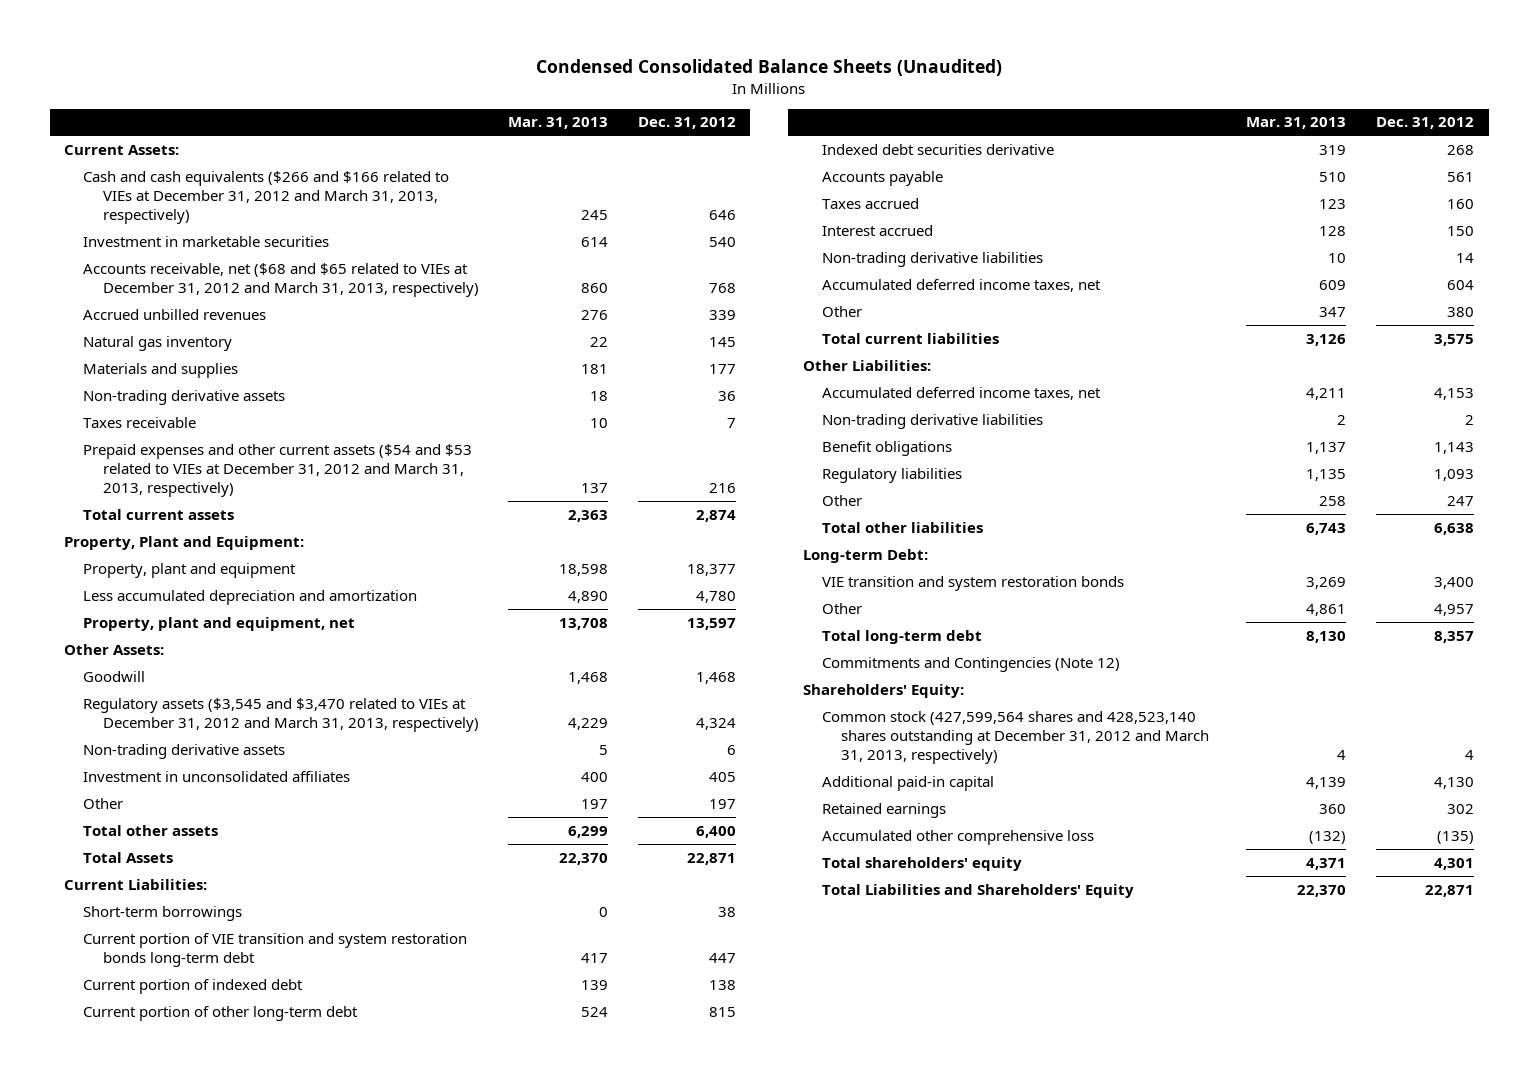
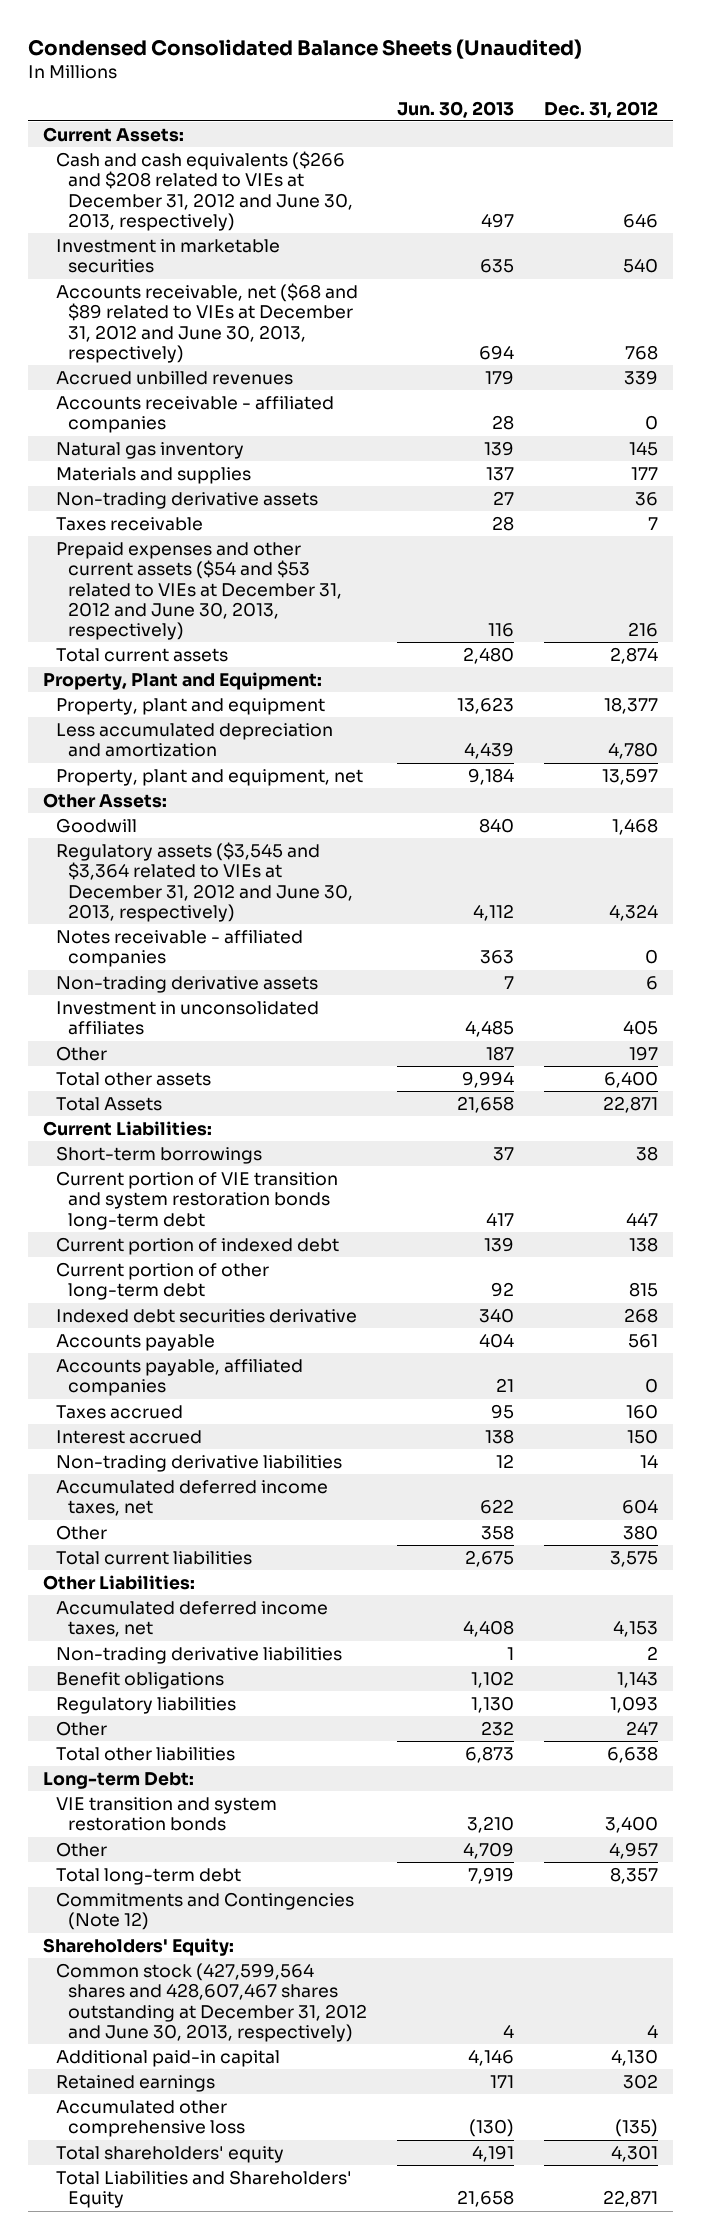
- | Mar. 31, 2013 | Dec. 31, 2012
+ | Jun. 30, 2013 | Dec. 31, 2012
- Cash and cash equivalents ($266 and $166 related to VIEs at December 31, 2012 and March 31, 2013, respectively) | 245 | 646
+ Cash and cash equivalents ($266 and $208 related to VIEs at December 31, 2012 and June 30, 2013, respectively) | 497 | 646
- Accounts receivable, net ($68 and $65 related to VIEs at December 31, 2012 and March 31, 2013, respectively) | 860 | 768
+ Accounts receivable, net ($68 and $89 related to VIEs at December 31, 2012 and June 30, 2013, respectively) | 694 | 768
+ Accounts receivable - affiliated companies | 28 | 0
- Prepaid expenses and other current assets ($54 and $53 related to VIEs at December 31, 2012 and March 31, 2013, respectively) | 137 | 216
+ Prepaid expenses and other current assets ($54 and $53 related to VIEs at December 31, 2012 and June 30, 2013, respectively) | 116 | 216
- Regulatory assets ($3,545 and $3,470 related to VIEs at December 31, 2012 and March 31, 2013, respectively) | 4,229 | 4,324
+ Regulatory assets ($3,545 and $3,364 related to VIEs at December 31, 2012 and June 30, 2013, respectively) | 4,112 | 4,324
+ Notes receivable - affiliated companies | 363 | 0
+ Accounts payable, affiliated companies | 21 | 0
- Common stock (427,599,564 shares and 428,523,140 shares outstanding at December 31, 2012 and March 31, 2013, respectively) | 4 | 4
+ Common stock (427,599,564 shares and 428,607,467 shares outstanding at December 31, 2012 and June 30, 2013, respectively) | 4 | 4

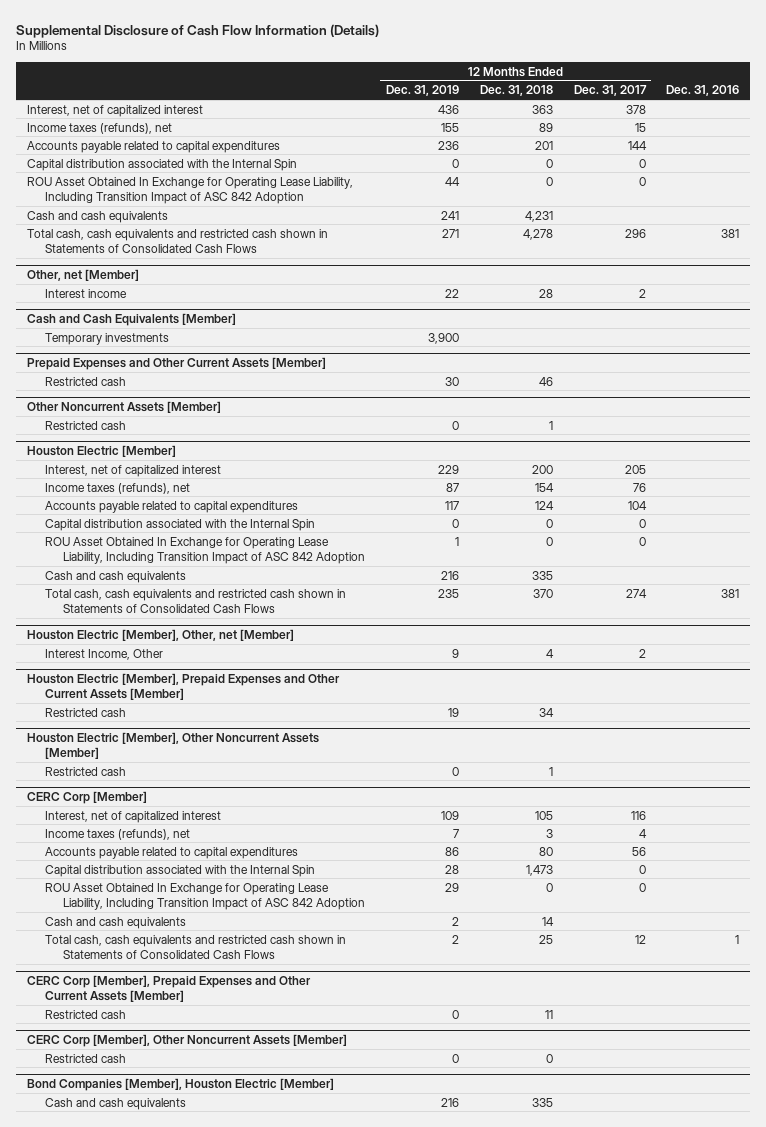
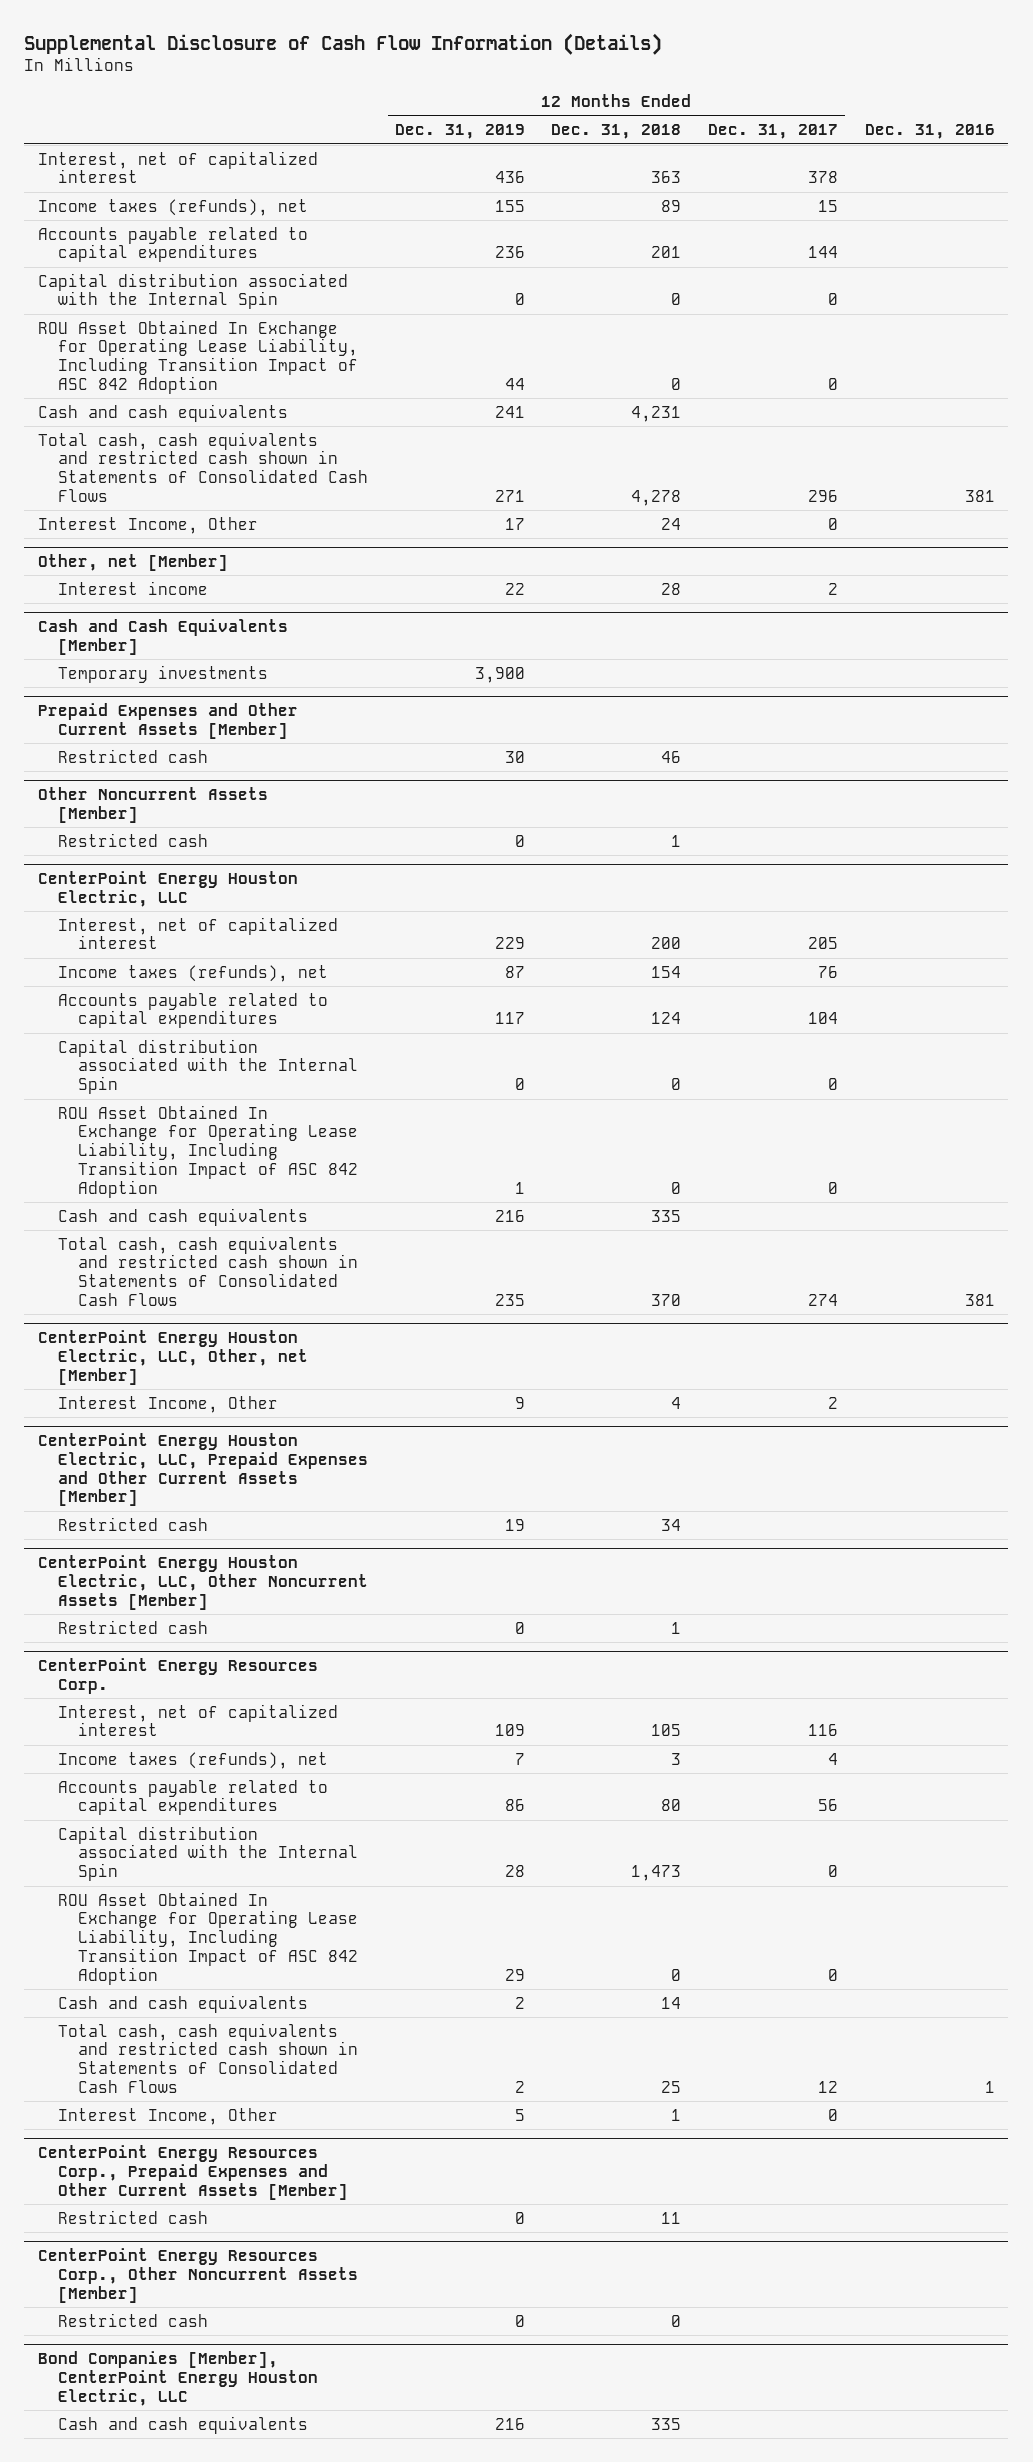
+ Interest Income, Other | 17 | 24 | 0 |
- Houston Electric [Member]
+ CenterPoint Energy Houston Electric, LLC
- Houston Electric [Member], Other, net [Member]
+ CenterPoint Energy Houston Electric, LLC, Other, net [Member]
- Houston Electric [Member], Prepaid Expenses and Other Current Assets [Member]
+ CenterPoint Energy Houston Electric, LLC, Prepaid Expenses and Other Current Assets [Member]
- Houston Electric [Member], Other Noncurrent Assets [Member]
+ CenterPoint Energy Houston Electric, LLC, Other Noncurrent Assets [Member]
- CERC Corp [Member]
+ CenterPoint Energy Resources Corp.
- CERC Corp [Member], Prepaid Expenses and Other Current Assets [Member]
+ Interest Income, Other | 5 | 1 | 0 |
+ CenterPoint Energy Resources Corp., Prepaid Expenses and Other Current Assets [Member]
- CERC Corp [Member], Other Noncurrent Assets [Member]
+ CenterPoint Energy Resources Corp., Other Noncurrent Assets [Member]
- Bond Companies [Member], Houston Electric [Member]
+ Bond Companies [Member], CenterPoint Energy Houston Electric, LLC

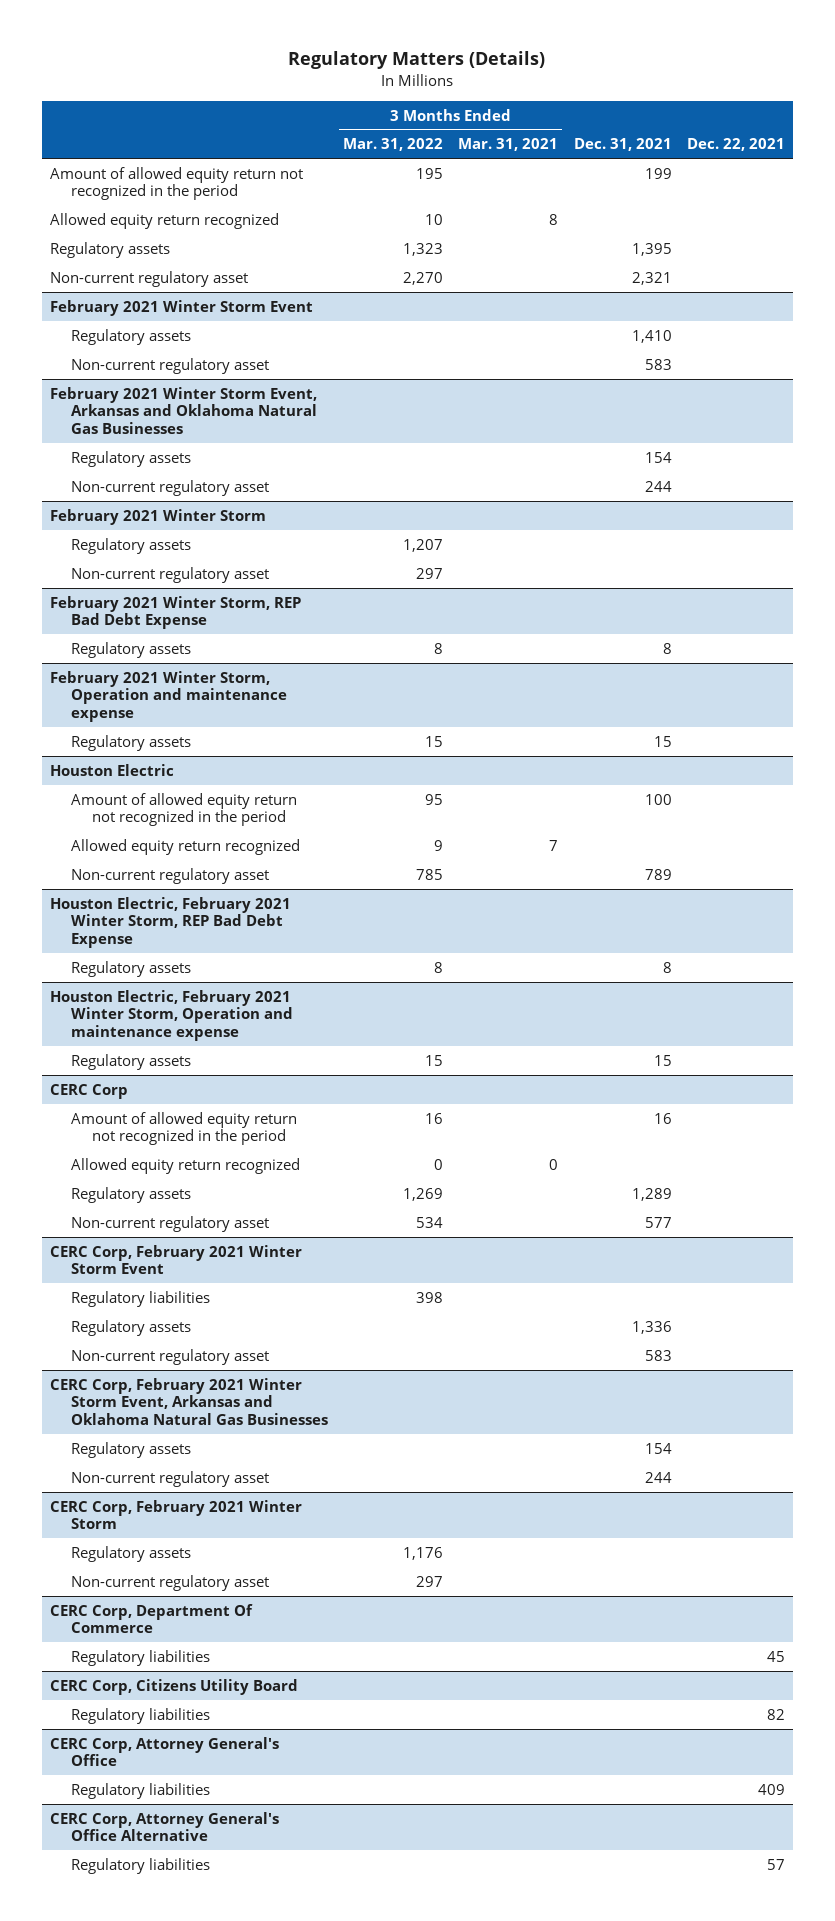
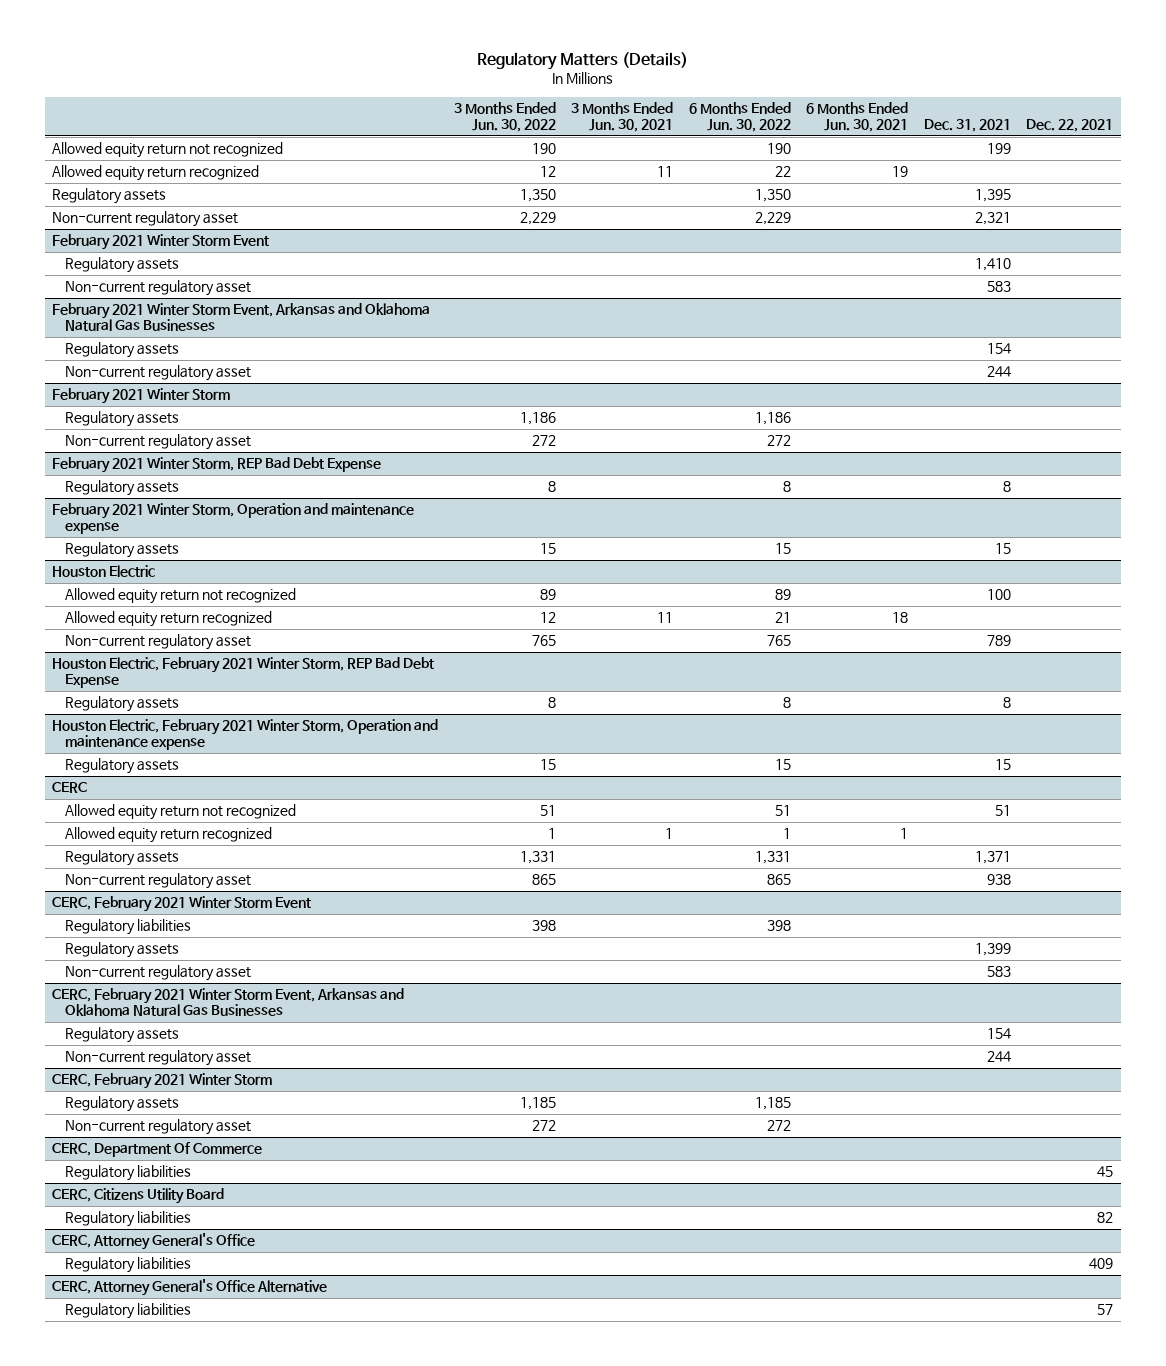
- | 3 Months Ended Mar. 31, 2022 | 3 Months Ended Mar. 31, 2021 | Dec. 31, 2021 | Dec. 22, 2021
+ | 3 Months Ended Jun. 30, 2022 | 3 Months Ended Jun. 30, 2021 | 6 Months Ended Jun. 30, 2022 | 6 Months Ended Jun. 30, 2021 | Dec. 31, 2021 | Dec. 22, 2021
- Amount of allowed equity return not recognized in the period | 195 | | 199 |
+ Allowed equity return not recognized | 190 | | 190 | | 199 |
@ Houston Electric
- Amount of allowed equity return not recognized in the period | 95 | | 100 |
+ Allowed equity return not recognized | 89 | | 89 | | 100 |
- CERC Corp
- Amount of allowed equity return not recognized in the period | 16 | | 16 |
+ CERC
+ Allowed equity return not recognized | 51 | | 51 | | 51 |
- Regulatory assets | 1,269 | | 1,289 |
- Non-current regulatory asset | 534 | | 577 |
- CERC Corp, February 2021 Winter Storm Event
+ Regulatory assets | 1,331 | | 1,331 | | 1,371 |
+ Non-current regulatory asset | 865 | | 865 | | 938 |
+ CERC, February 2021 Winter Storm Event
- Regulatory assets | | | 1,336 |
+ Regulatory assets | | | | | 1,399 |
- CERC Corp, February 2021 Winter Storm Event, Arkansas and Oklahoma Natural Gas Businesses
+ CERC, February 2021 Winter Storm Event, Arkansas and Oklahoma Natural Gas Businesses
- CERC Corp, February 2021 Winter Storm
+ CERC, February 2021 Winter Storm
- CERC Corp, Department Of Commerce
+ CERC, Department Of Commerce
- CERC Corp, Citizens Utility Board
+ CERC, Citizens Utility Board
- CERC Corp, Attorney General's Office
+ CERC, Attorney General's Office
- CERC Corp, Attorney General's Office Alternative
+ CERC, Attorney General's Office Alternative

